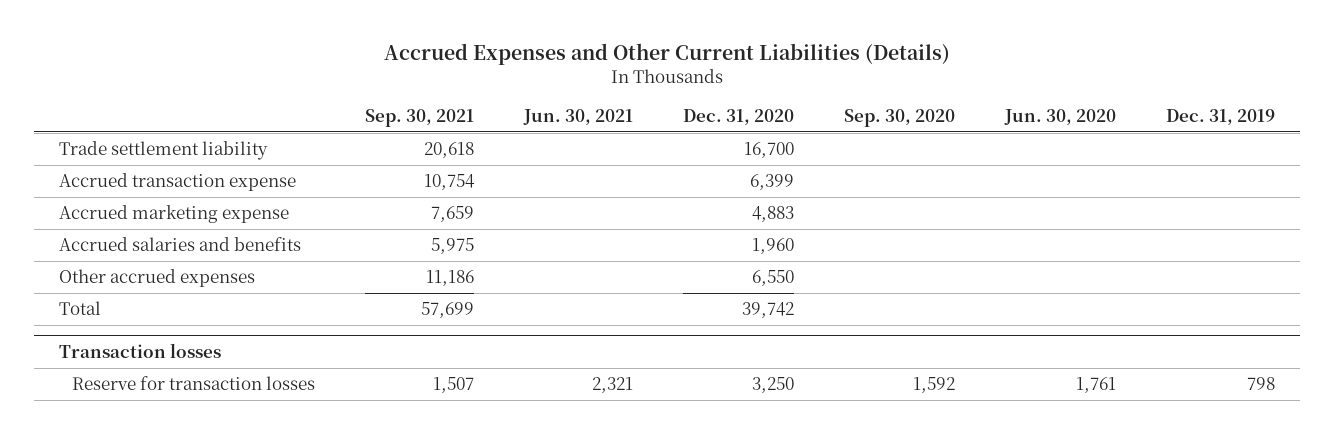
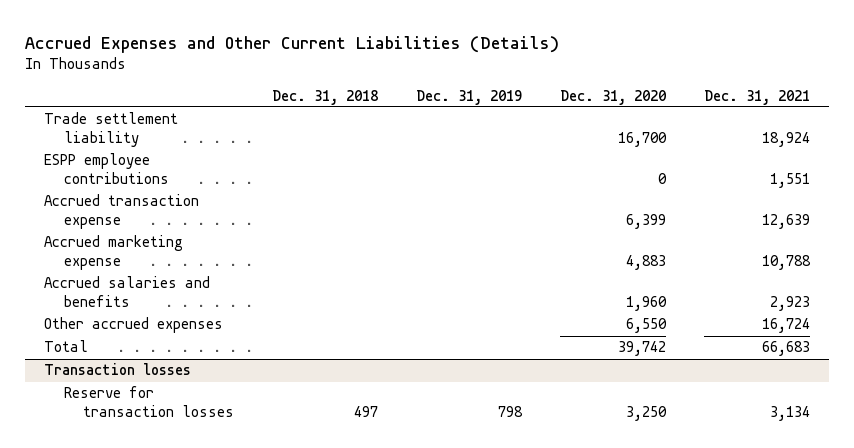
- | Sep. 30, 2021 | Jun. 30, 2021 | Dec. 31, 2020 | Sep. 30, 2020 | Jun. 30, 2020 | Dec. 31, 2019
+ | Dec. 31, 2018 | Dec. 31, 2019 | Dec. 31, 2020 | Dec. 31, 2021
+ ESPP employee contributions | | | 0 | 1,551

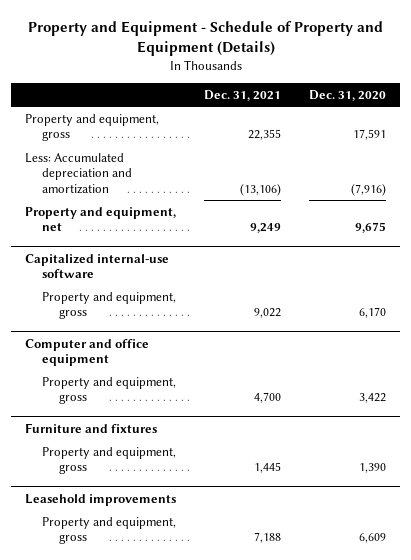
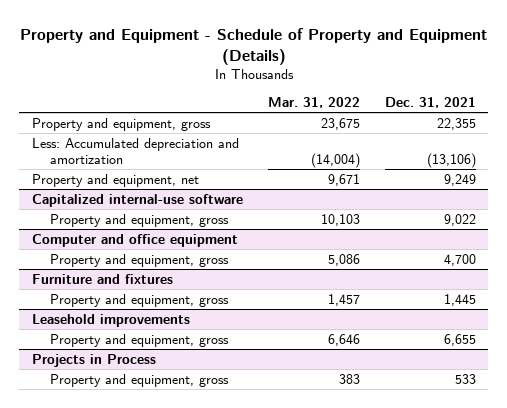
- | Dec. 31, 2021 | Dec. 31, 2020
+ | Mar. 31, 2022 | Dec. 31, 2021
@ Leasehold improvements
- Property and equipment, gross | 7,188 | 6,609
+ Property and equipment, gross | 6,646 | 6,655
+ Projects in Process
+ Property and equipment, gross | 383 | 533

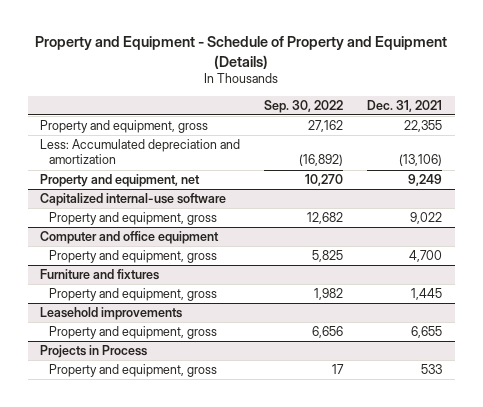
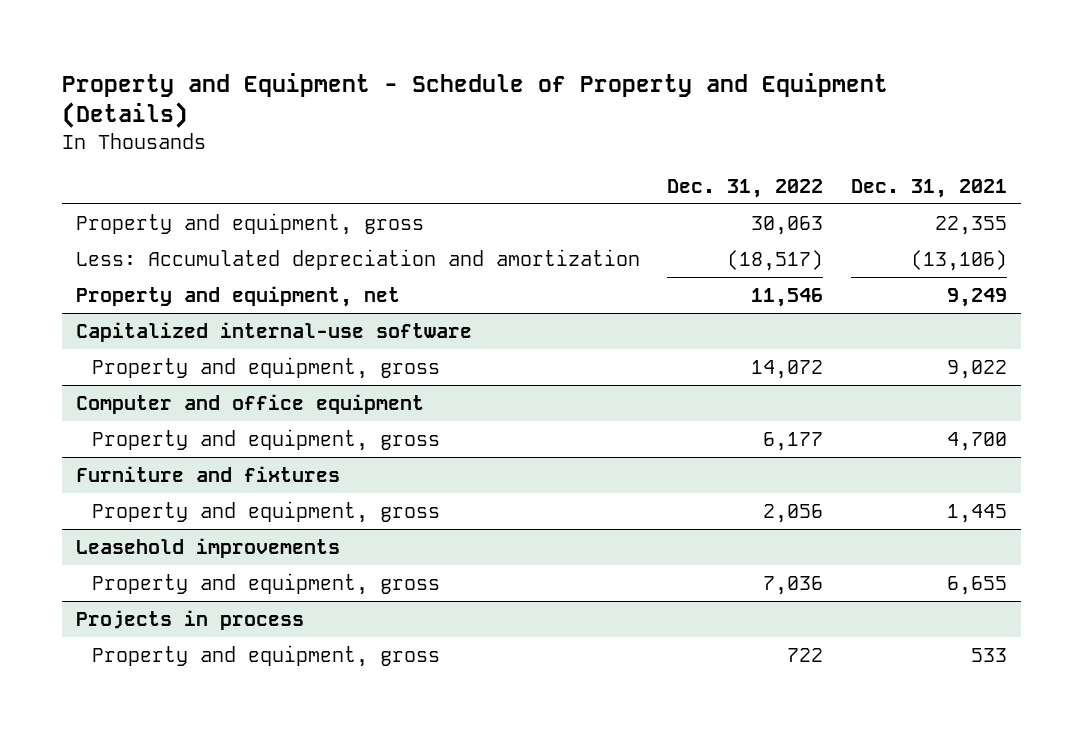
- | Sep. 30, 2022 | Dec. 31, 2021
+ | Dec. 31, 2022 | Dec. 31, 2021
- Projects in Process
+ Projects in process

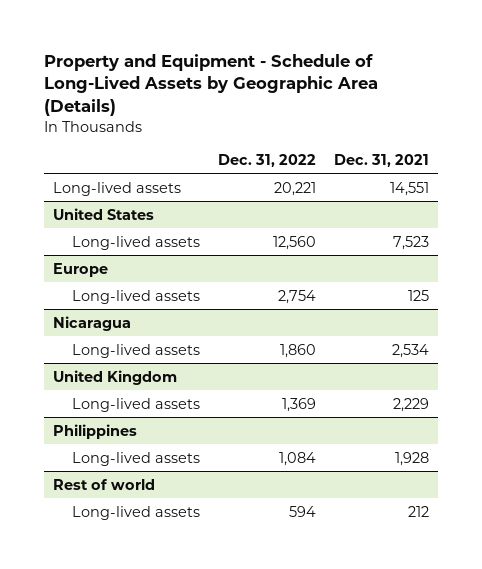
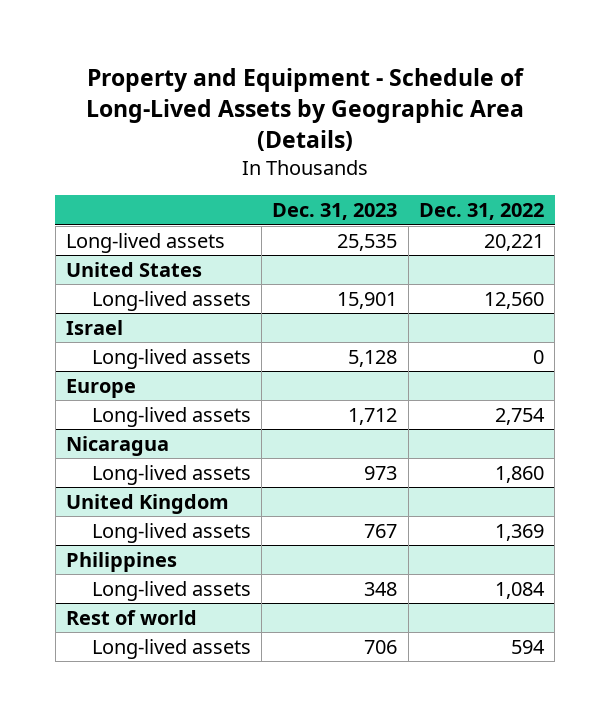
- | Dec. 31, 2022 | Dec. 31, 2021
+ | Dec. 31, 2023 | Dec. 31, 2022
+ Israel
+ Long-lived assets | 5,128 | 0

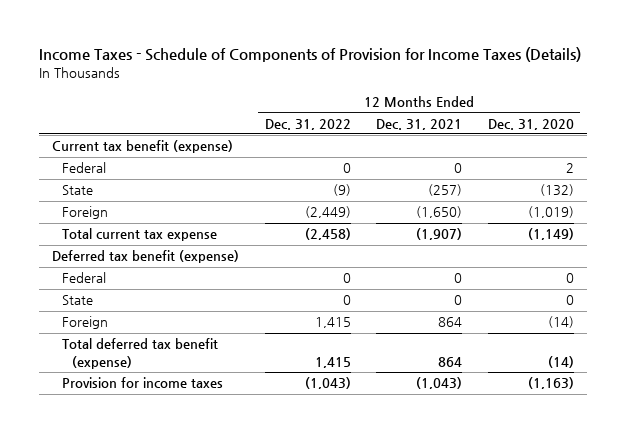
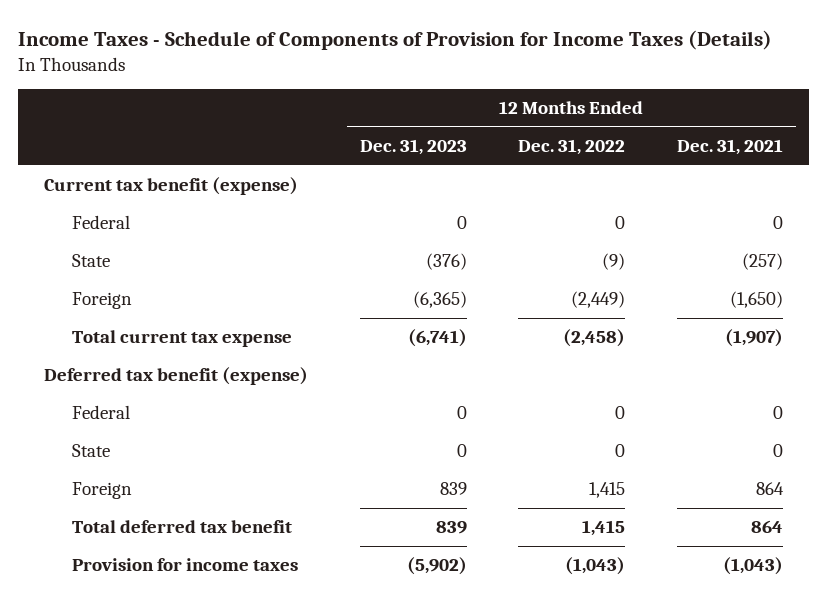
- | 12 Months Ended Dec. 31, 2022 | 12 Months Ended Dec. 31, 2021 | 12 Months Ended Dec. 31, 2020
+ | 12 Months Ended Dec. 31, 2023 | 12 Months Ended Dec. 31, 2022 | 12 Months Ended Dec. 31, 2021
- Total deferred tax benefit (expense) | 1,415 | 864 | (14)
+ Total deferred tax benefit | 839 | 1,415 | 864

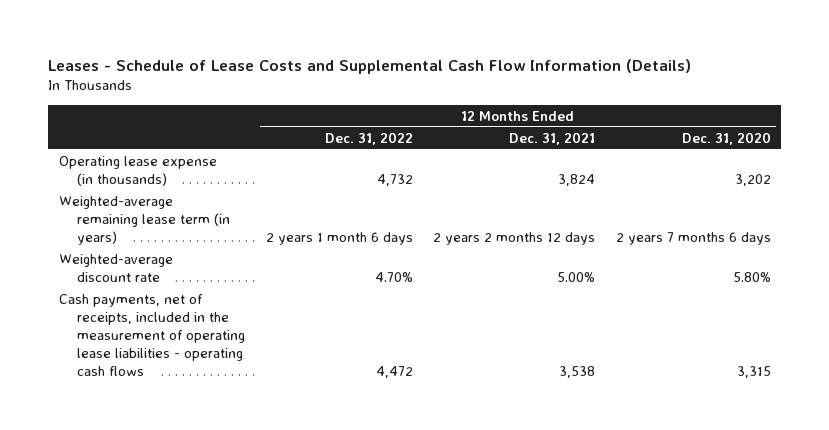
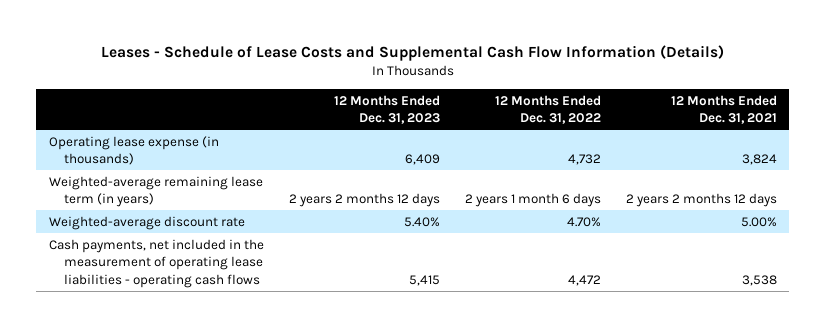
- | 12 Months Ended Dec. 31, 2022 | 12 Months Ended Dec. 31, 2021 | 12 Months Ended Dec. 31, 2020
+ | 12 Months Ended Dec. 31, 2023 | 12 Months Ended Dec. 31, 2022 | 12 Months Ended Dec. 31, 2021
- Cash payments, net of receipts, included in the measurement of operating lease liabilities - operating cash flows | 4,472 | 3,538 | 3,315
+ Cash payments, net included in the measurement of operating lease liabilities - operating cash flows | 5,415 | 4,472 | 3,538

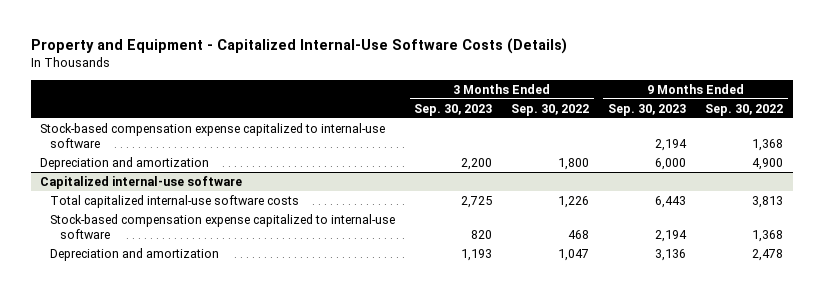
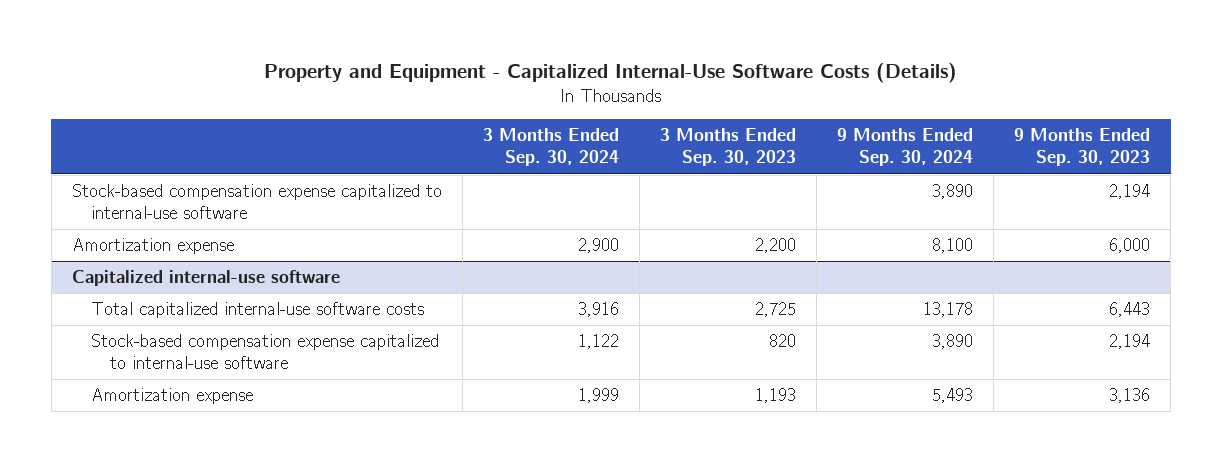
- | 3 Months Ended Sep. 30, 2023 | 3 Months Ended Sep. 30, 2022 | 9 Months Ended Sep. 30, 2023 | 9 Months Ended Sep. 30, 2022
+ | 3 Months Ended Sep. 30, 2024 | 3 Months Ended Sep. 30, 2023 | 9 Months Ended Sep. 30, 2024 | 9 Months Ended Sep. 30, 2023
- Depreciation and amortization | 2,200 | 1,800 | 6,000 | 4,900
+ Amortization expense | 2,900 | 2,200 | 8,100 | 6,000
@ Capitalized internal-use software
- Depreciation and amortization | 1,193 | 1,047 | 3,136 | 2,478
+ Amortization expense | 1,999 | 1,193 | 5,493 | 3,136

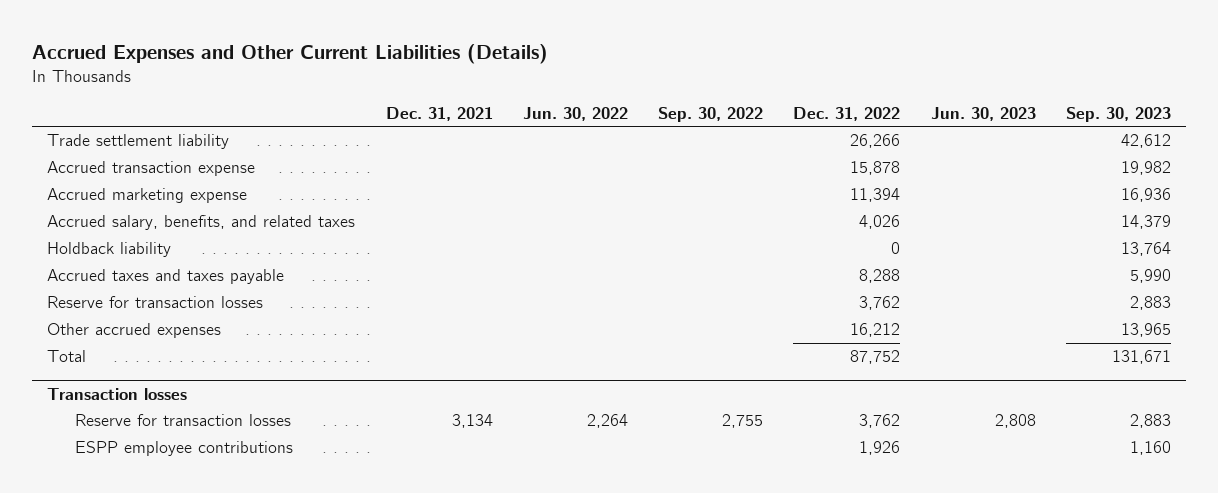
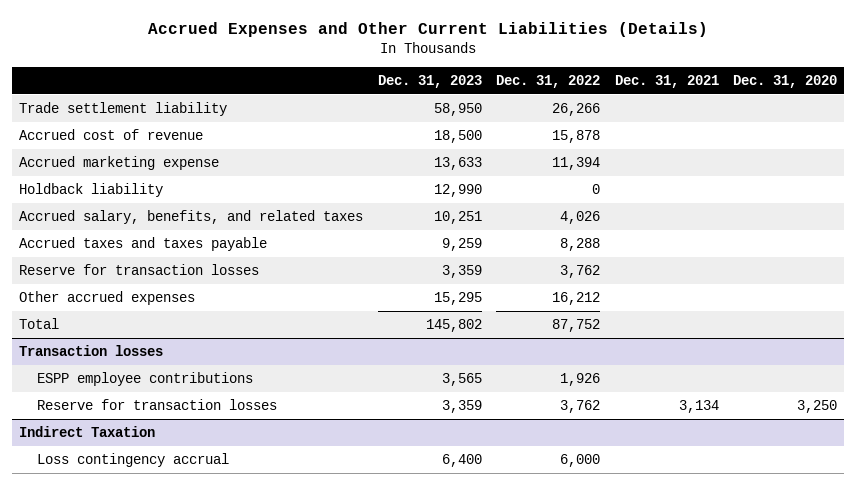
- | Dec. 31, 2021 | Jun. 30, 2022 | Sep. 30, 2022 | Dec. 31, 2022 | Jun. 30, 2023 | Sep. 30, 2023
+ | Dec. 31, 2023 | Dec. 31, 2022 | Dec. 31, 2021 | Dec. 31, 2020
- Accrued transaction expense | | | | 15,878 | | 19,982
+ Accrued cost of revenue | 18,500 | 15,878 | |
moved down: Accrued salary, benefits, and related taxes | 10,251 | 4,026 | |
@ Transaction losses
moved down: Reserve for transaction losses | 3,359 | 3,762 | 3,134 | 3,250
+ Indirect Taxation
+ Loss contingency accrual | 6,400 | 6,000 | |

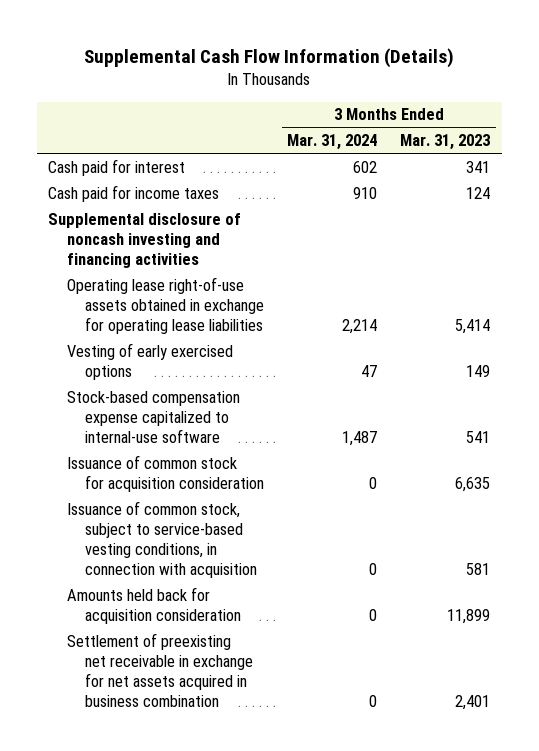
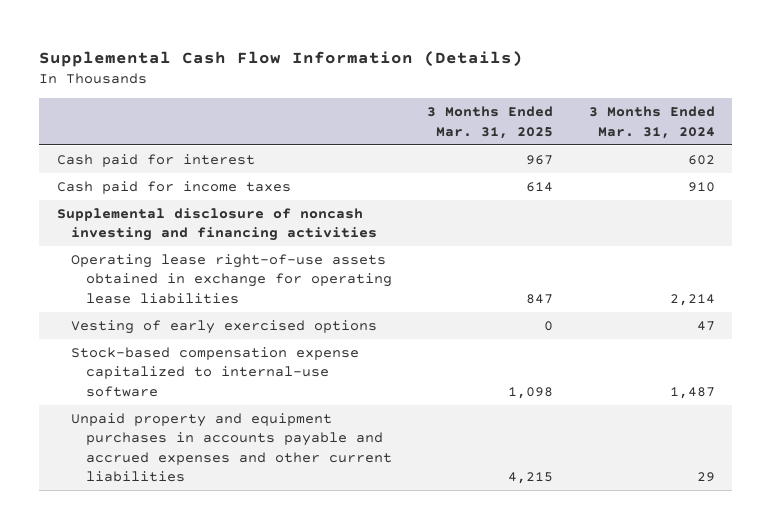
- | 3 Months Ended Mar. 31, 2024 | 3 Months Ended Mar. 31, 2023
+ | 3 Months Ended Mar. 31, 2025 | 3 Months Ended Mar. 31, 2024
- Issuance of common stock for acquisition consideration | 0 | 6,635
- Issuance of common stock, subject to service-based vesting conditions, in connection with acquisition | 0 | 581
- Amounts held back for acquisition consideration | 0 | 11,899
- Settlement of preexisting net receivable in exchange for net assets acquired in business combination | 0 | 2,401
+ Unpaid property and equipment purchases in accounts payable and accrued expenses and other current liabilities | 4,215 | 29

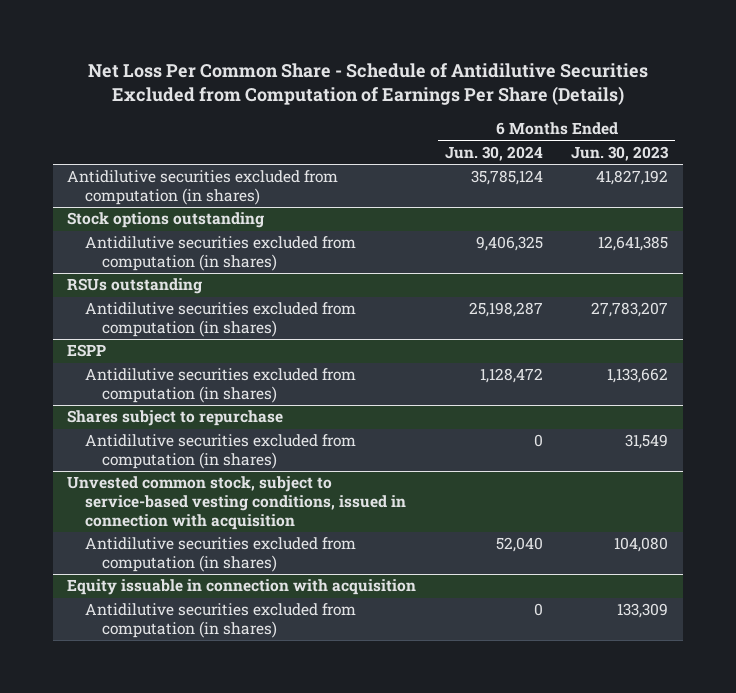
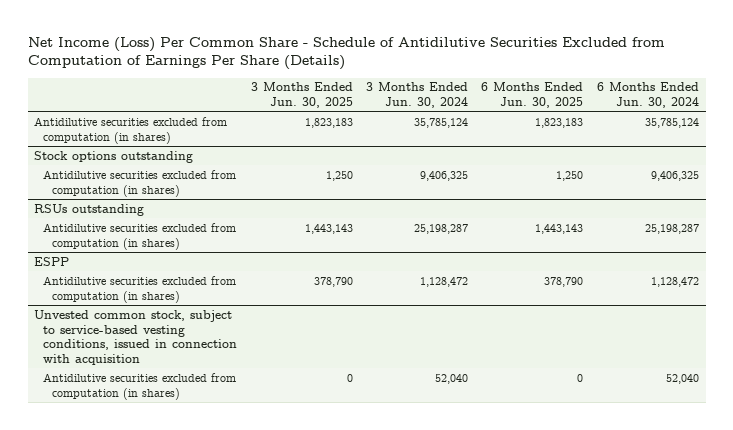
- Net Loss Per Common Share - Schedule of Antidilutive Securities Excluded from Computation of Earnings Per Share (Details)
+ Net Income (Loss) Per Common Share - Schedule of Antidilutive Securities Excluded from Computation of Earnings Per Share (Details)
- | 6 Months Ended Jun. 30, 2024 | 6 Months Ended Jun. 30, 2023
+ | 3 Months Ended Jun. 30, 2025 | 3 Months Ended Jun. 30, 2024 | 6 Months Ended Jun. 30, 2025 | 6 Months Ended Jun. 30, 2024
- Shares subject to repurchase
- Antidilutive securities excluded from computation (in shares) | 0 | 31,549
- Equity issuable in connection with acquisition
- Antidilutive securities excluded from computation (in shares) | 0 | 133,309

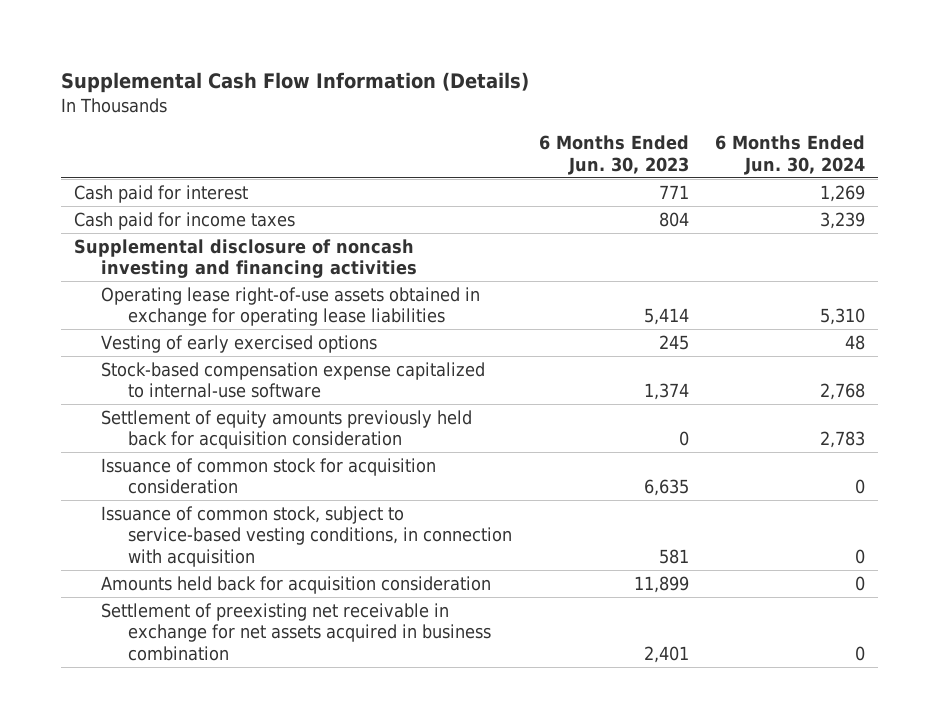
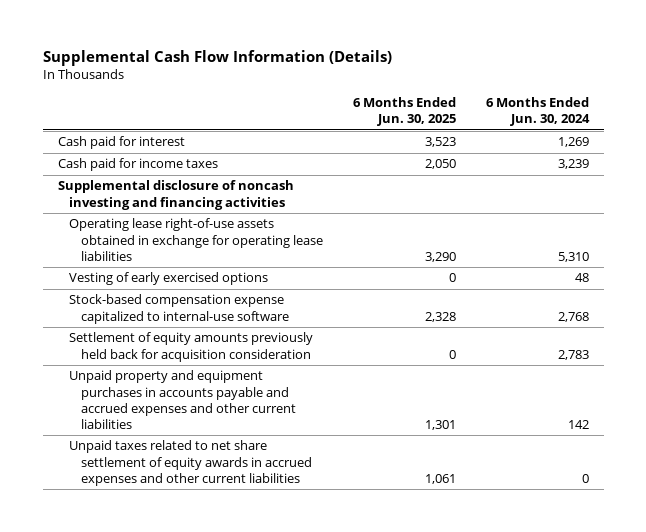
- | 6 Months Ended Jun. 30, 2023 | 6 Months Ended Jun. 30, 2024
+ | 6 Months Ended Jun. 30, 2025 | 6 Months Ended Jun. 30, 2024
- Issuance of common stock for acquisition consideration | 6,635 | 0
- Issuance of common stock, subject to service-based vesting conditions, in connection with acquisition | 581 | 0
- Amounts held back for acquisition consideration | 11,899 | 0
- Settlement of preexisting net receivable in exchange for net assets acquired in business combination | 2,401 | 0
+ Unpaid property and equipment purchases in accounts payable and accrued expenses and other current liabilities | 1,301 | 142
+ Unpaid taxes related to net share settlement of equity awards in accrued expenses and other current liabilities | 1,061 | 0

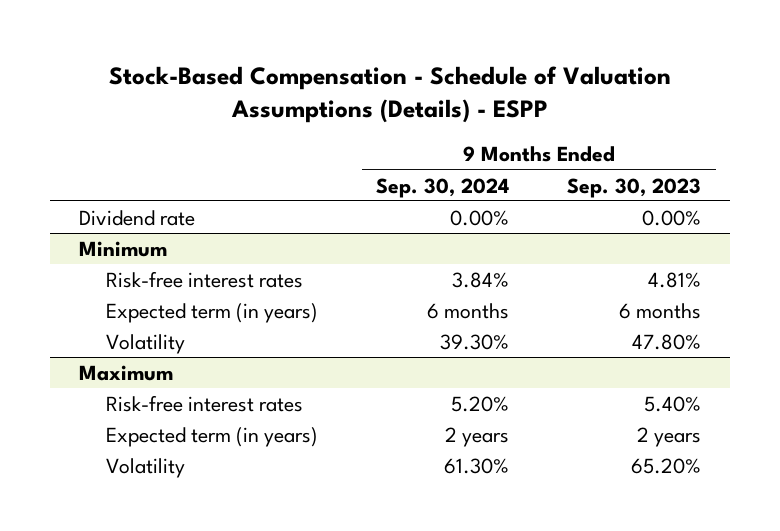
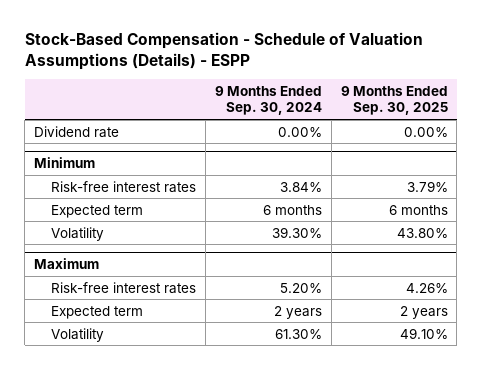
- | 9 Months Ended Sep. 30, 2024 | 9 Months Ended Sep. 30, 2023
+ | 9 Months Ended Sep. 30, 2024 | 9 Months Ended Sep. 30, 2025
@ Minimum
- Expected term (in years) | 6 months | 6 months
+ Expected term | 6 months | 6 months
@ Maximum
- Expected term (in years) | 2 years | 2 years
+ Expected term | 2 years | 2 years

